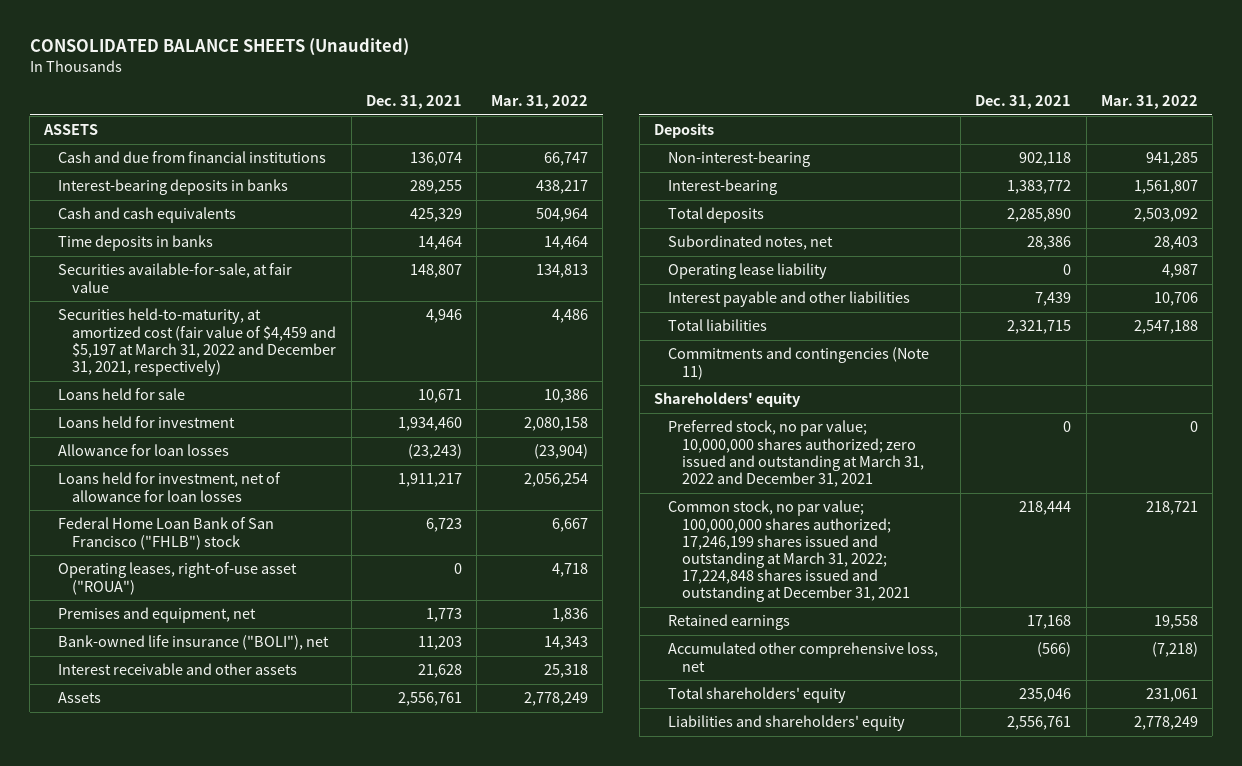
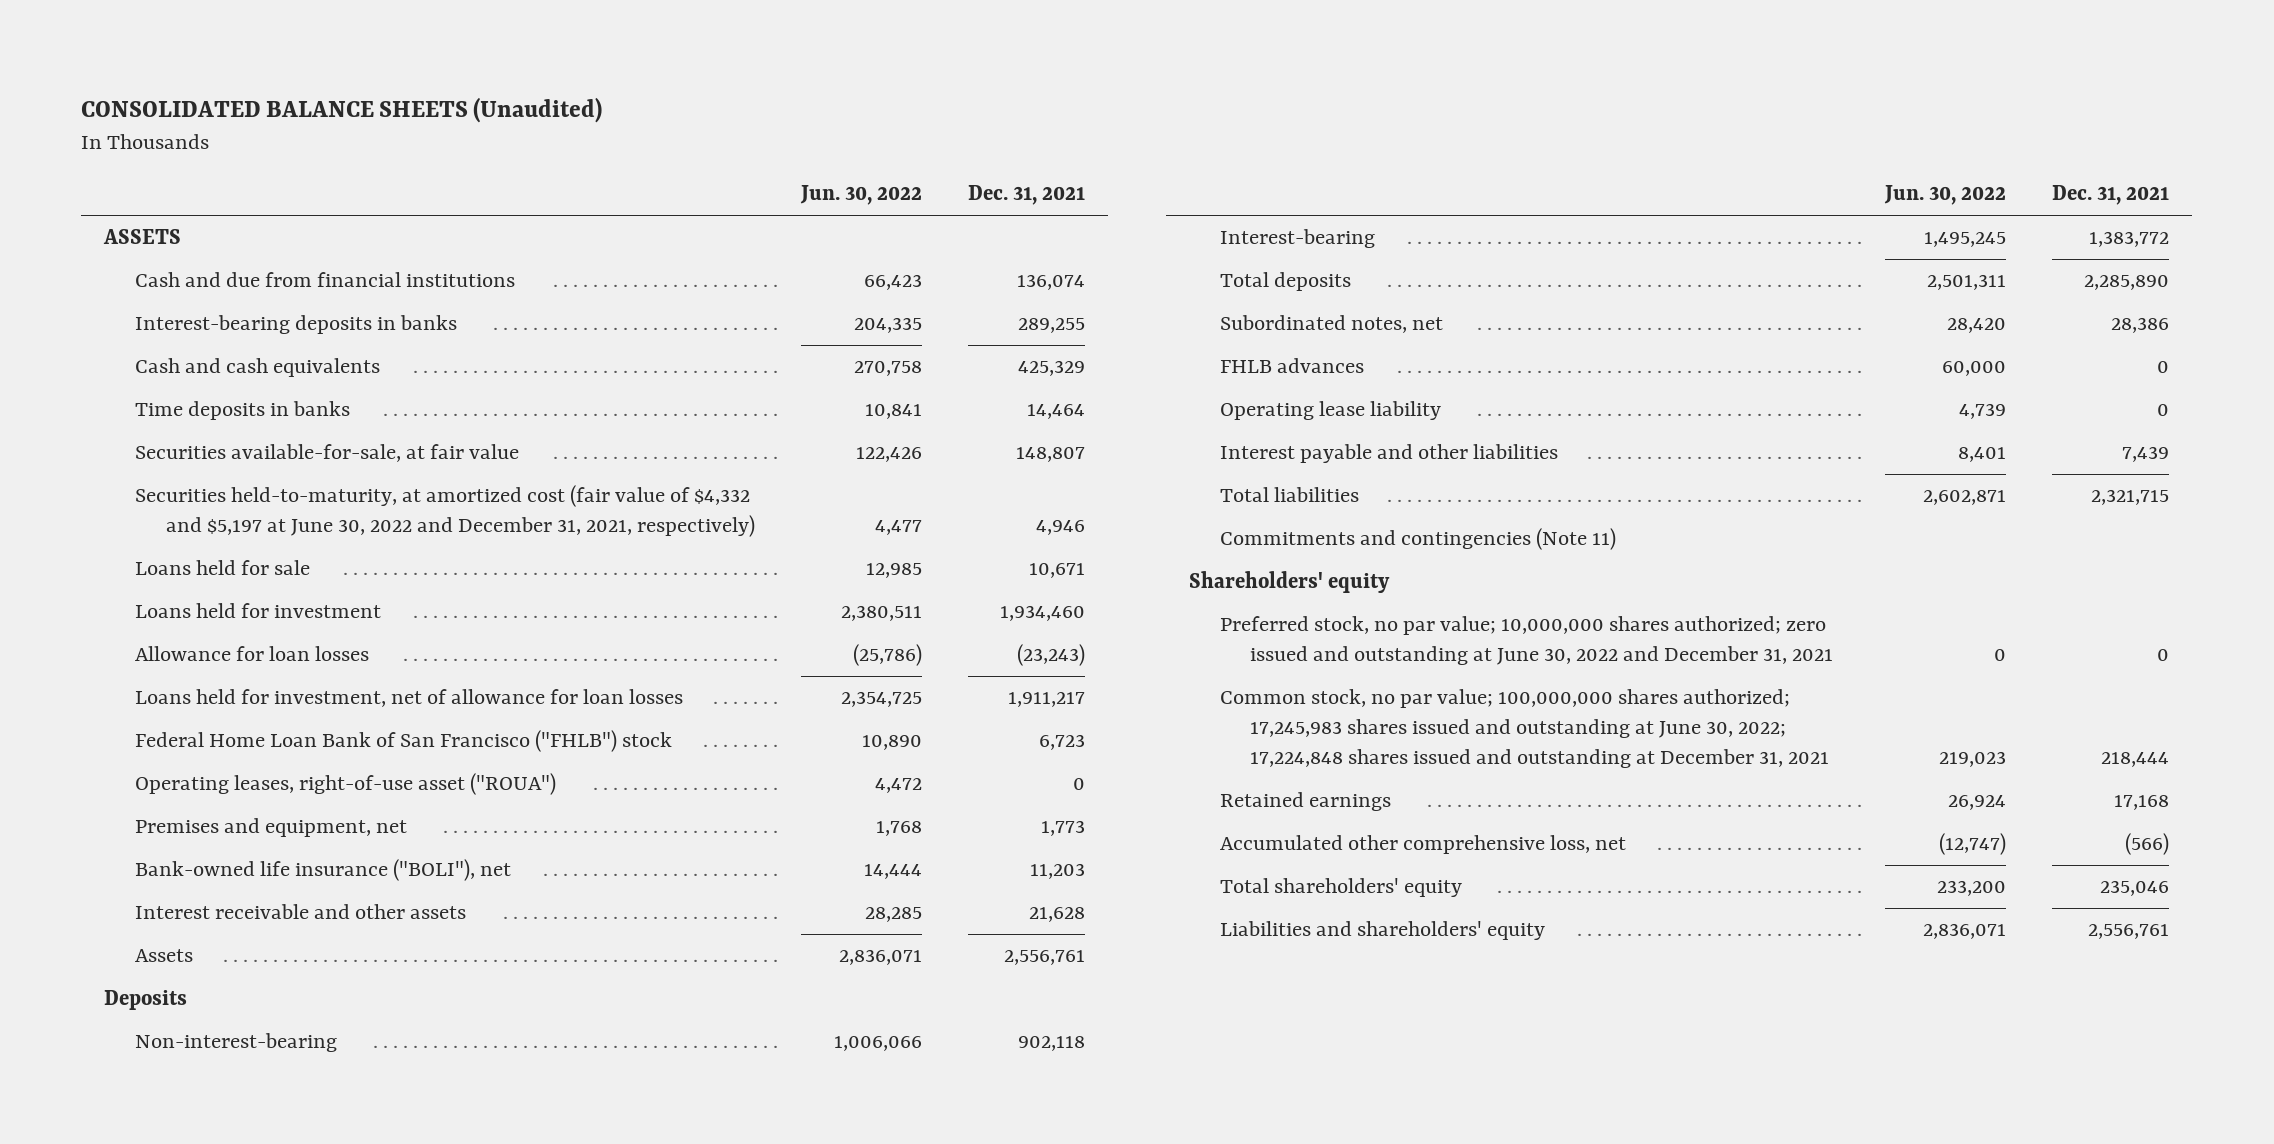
- | Dec. 31, 2021 | Mar. 31, 2022
+ | Jun. 30, 2022 | Dec. 31, 2021
- Securities held-to-maturity, at amortized cost (fair value of $4,459 and $5,197 at March 31, 2022 and December 31, 2021, respectively) | 4,946 | 4,486
+ Securities held-to-maturity, at amortized cost (fair value of $4,332 and $5,197 at June 30, 2022 and December 31, 2021, respectively) | 4,477 | 4,946
+ FHLB advances | 60,000 | 0
- Preferred stock, no par value; 10,000,000 shares authorized; zero issued and outstanding at March 31, 2022 and December 31, 2021 | 0 | 0
- Common stock, no par value; 100,000,000 shares authorized; 17,246,199 shares issued and outstanding at March 31, 2022; 17,224,848 shares issued and outstanding at December 31, 2021 | 218,444 | 218,721
+ Preferred stock, no par value; 10,000,000 shares authorized; zero issued and outstanding at June 30, 2022 and December 31, 2021 | 0 | 0
+ Common stock, no par value; 100,000,000 shares authorized; 17,245,983 shares issued and outstanding at June 30, 2022; 17,224,848 shares issued and outstanding at December 31, 2021 | 219,023 | 218,444

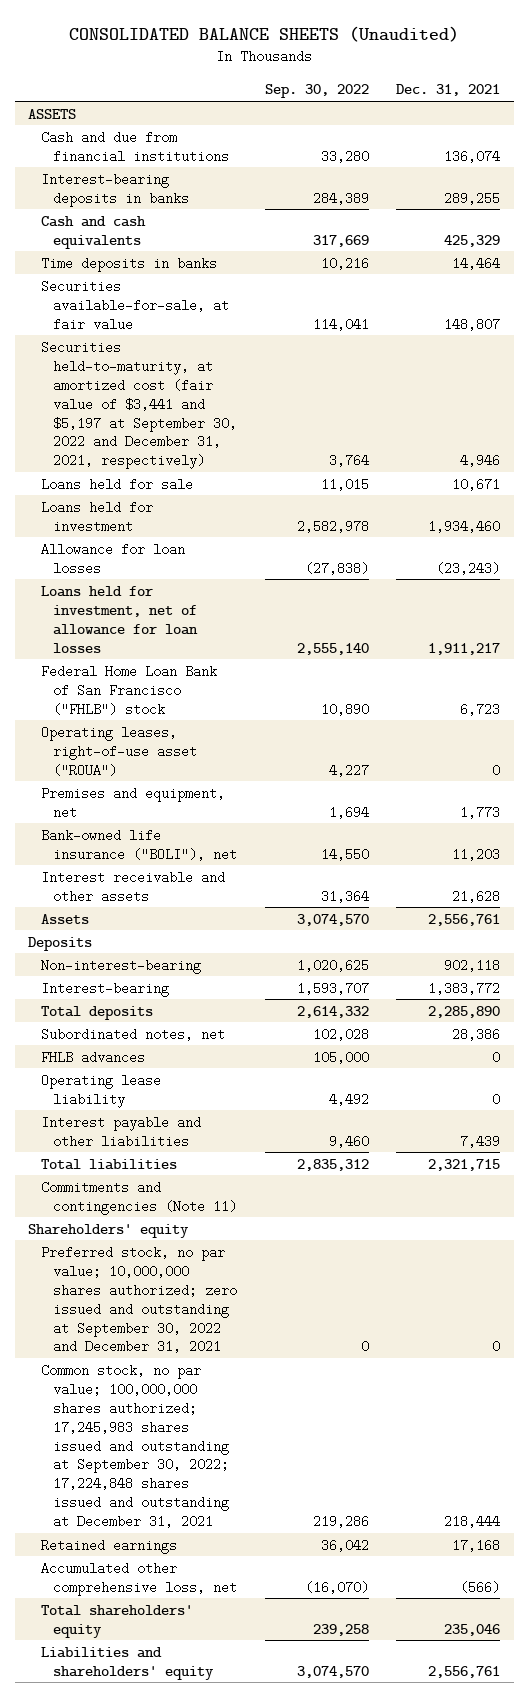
- | Jun. 30, 2022 | Dec. 31, 2021
+ | Sep. 30, 2022 | Dec. 31, 2021
- Securities held-to-maturity, at amortized cost (fair value of $4,332 and $5,197 at June 30, 2022 and December 31, 2021, respectively) | 4,477 | 4,946
+ Securities held-to-maturity, at amortized cost (fair value of $3,441 and $5,197 at September 30, 2022 and December 31, 2021, respectively) | 3,764 | 4,946
- Preferred stock, no par value; 10,000,000 shares authorized; zero issued and outstanding at June 30, 2022 and December 31, 2021 | 0 | 0
- Common stock, no par value; 100,000,000 shares authorized; 17,245,983 shares issued and outstanding at June 30, 2022; 17,224,848 shares issued and outstanding at December 31, 2021 | 219,023 | 218,444
+ Preferred stock, no par value; 10,000,000 shares authorized; zero issued and outstanding at September 30, 2022 and December 31, 2021 | 0 | 0
+ Common stock, no par value; 100,000,000 shares authorized; 17,245,983 shares issued and outstanding at September 30, 2022; 17,224,848 shares issued and outstanding at December 31, 2021 | 219,286 | 218,444

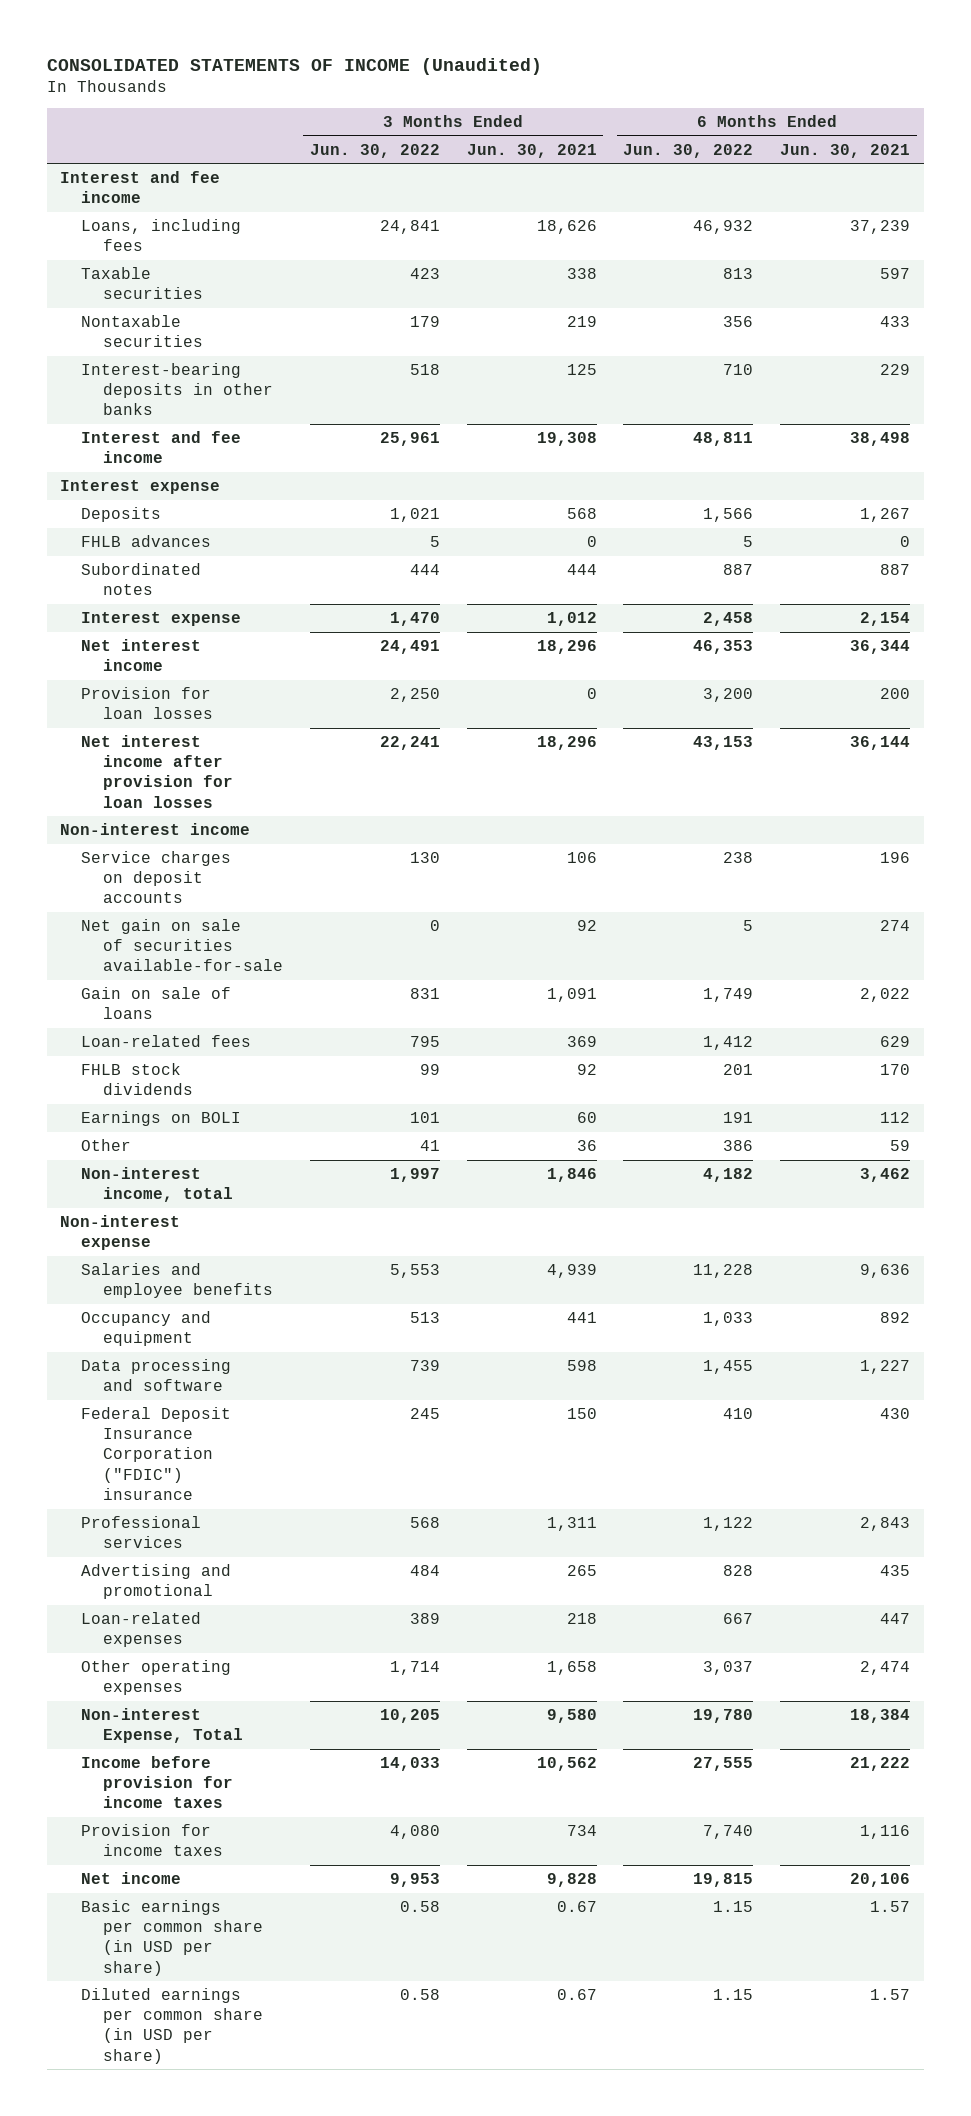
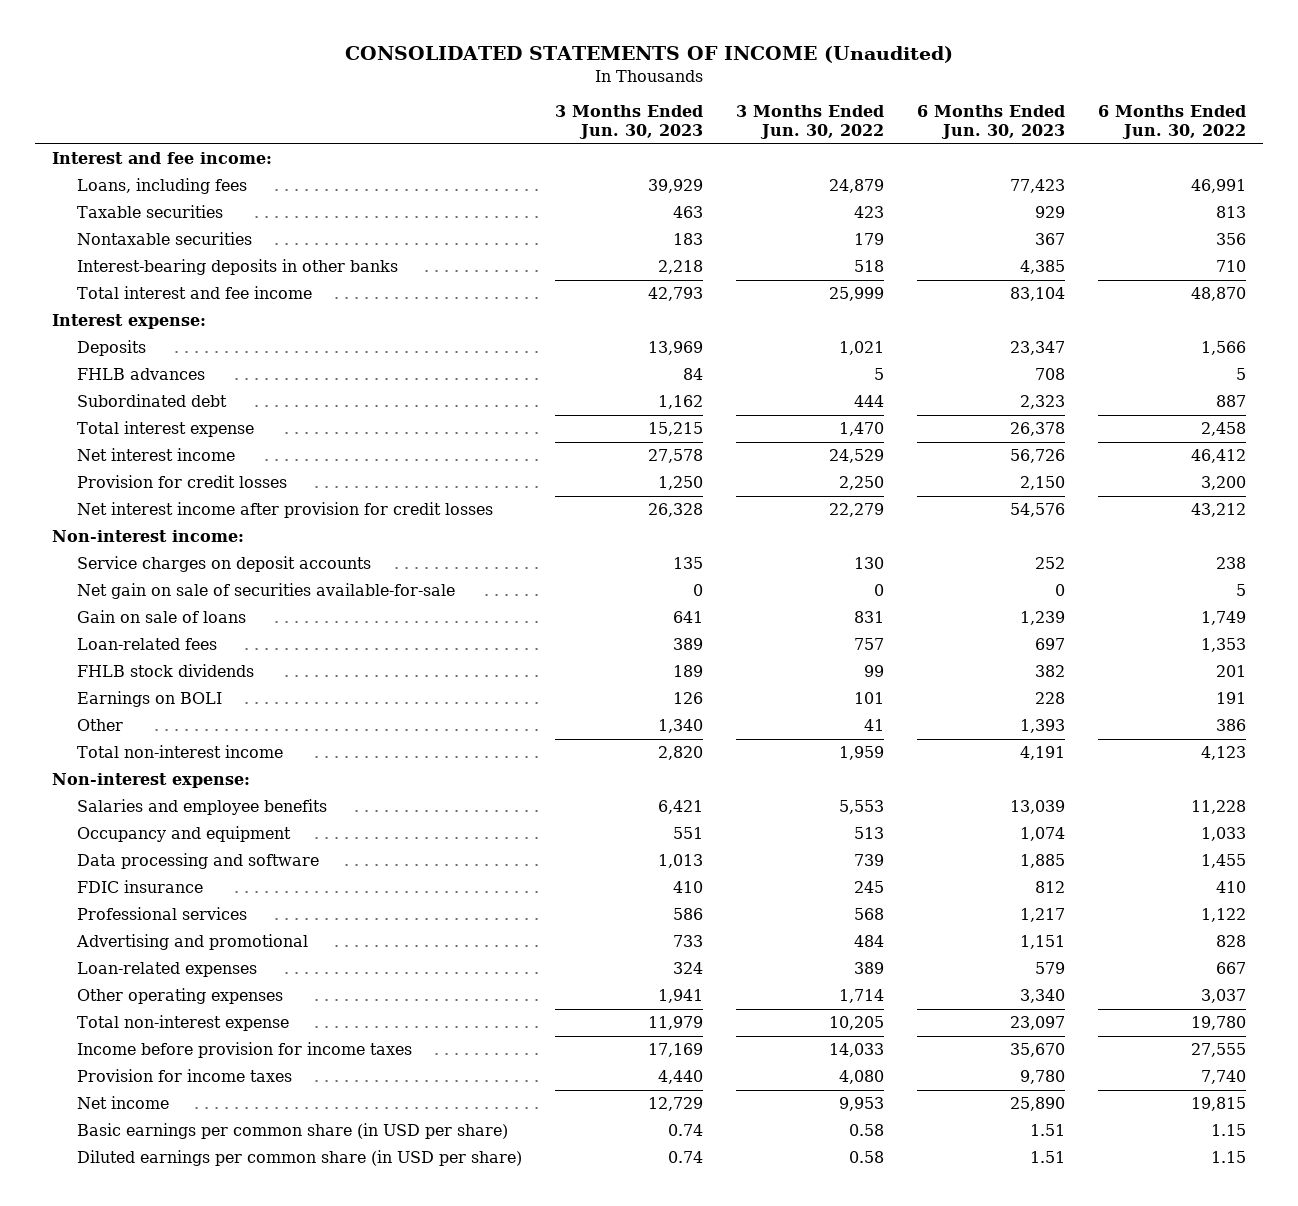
- | 3 Months Ended Jun. 30, 2022 | 3 Months Ended Jun. 30, 2021 | 6 Months Ended Jun. 30, 2022 | 6 Months Ended Jun. 30, 2021
+ | 3 Months Ended Jun. 30, 2023 | 3 Months Ended Jun. 30, 2022 | 6 Months Ended Jun. 30, 2023 | 6 Months Ended Jun. 30, 2022
- Interest and fee income
- Loans, including fees | 24,841 | 18,626 | 46,932 | 37,239
+ Interest and fee income:
+ Loans, including fees | 39,929 | 24,879 | 77,423 | 46,991
- Interest and fee income | 25,961 | 19,308 | 48,811 | 38,498
- Interest expense
+ Total interest and fee income | 42,793 | 25,999 | 83,104 | 48,870
+ Interest expense:
- Subordinated notes | 444 | 444 | 887 | 887
- Interest expense | 1,470 | 1,012 | 2,458 | 2,154
- Net interest income | 24,491 | 18,296 | 46,353 | 36,344
- Provision for loan losses | 2,250 | 0 | 3,200 | 200
- Net interest income after provision for loan losses | 22,241 | 18,296 | 43,153 | 36,144
- Non-interest income
+ Subordinated debt | 1,162 | 444 | 2,323 | 887
+ Total interest expense | 15,215 | 1,470 | 26,378 | 2,458
+ Net interest income | 27,578 | 24,529 | 56,726 | 46,412
+ Provision for credit losses | 1,250 | 2,250 | 2,150 | 3,200
+ Net interest income after provision for credit losses | 26,328 | 22,279 | 54,576 | 43,212
+ Non-interest income:
- Loan-related fees | 795 | 369 | 1,412 | 629
+ Loan-related fees | 389 | 757 | 697 | 1,353
- Non-interest income, total | 1,997 | 1,846 | 4,182 | 3,462
- Non-interest expense
+ Total non-interest income | 2,820 | 1,959 | 4,191 | 4,123
+ Non-interest expense:
- Federal Deposit Insurance Corporation ("FDIC") insurance | 245 | 150 | 410 | 430
+ FDIC insurance | 410 | 245 | 812 | 410
- Non-interest Expense, Total | 10,205 | 9,580 | 19,780 | 18,384
+ Total non-interest expense | 11,979 | 10,205 | 23,097 | 19,780

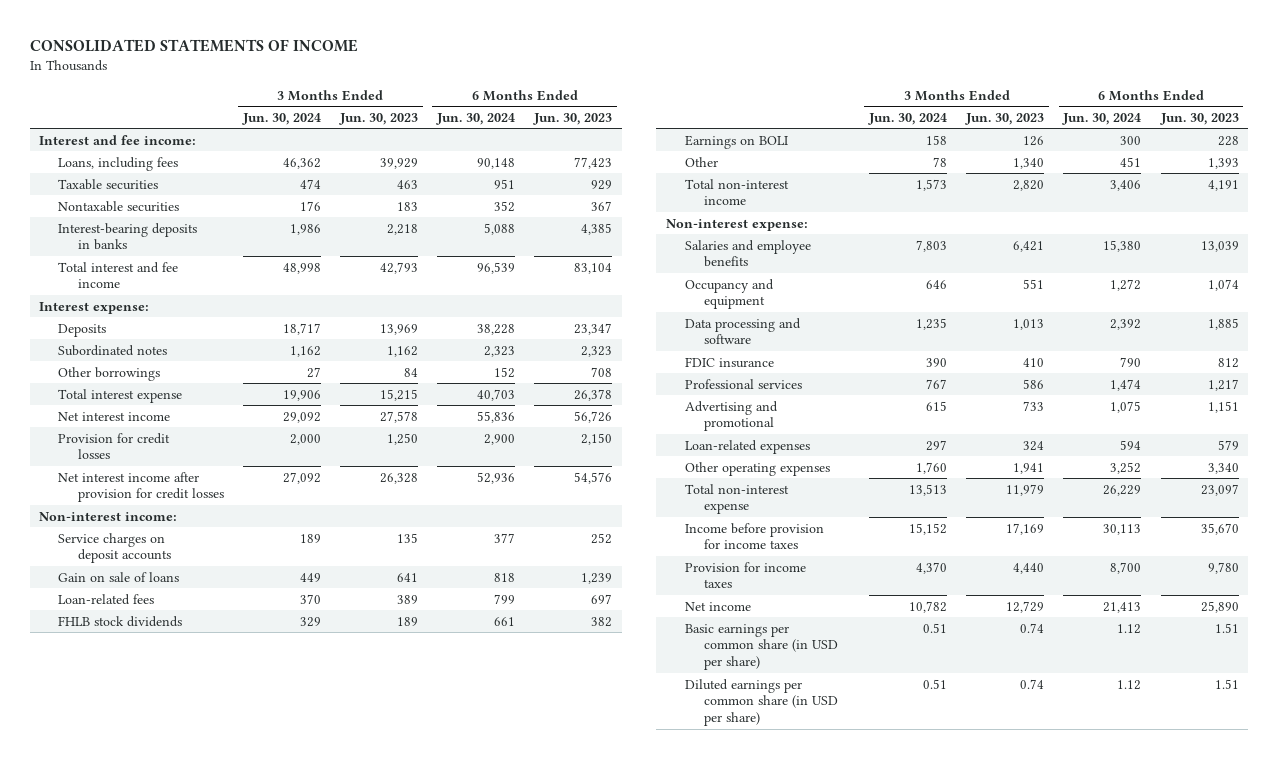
- CONSOLIDATED STATEMENTS OF INCOME (Unaudited)
+ CONSOLIDATED STATEMENTS OF INCOME
- | 3 Months Ended Jun. 30, 2023 | 3 Months Ended Jun. 30, 2022 | 6 Months Ended Jun. 30, 2023 | 6 Months Ended Jun. 30, 2022
+ | 3 Months Ended Jun. 30, 2024 | 3 Months Ended Jun. 30, 2023 | 6 Months Ended Jun. 30, 2024 | 6 Months Ended Jun. 30, 2023
- Interest-bearing deposits in other banks | 2,218 | 518 | 4,385 | 710
+ Interest-bearing deposits in banks | 1,986 | 2,218 | 5,088 | 4,385
- FHLB advances | 84 | 5 | 708 | 5
- Subordinated debt | 1,162 | 444 | 2,323 | 887
+ Subordinated notes | 1,162 | 1,162 | 2,323 | 2,323
+ Other borrowings | 27 | 84 | 152 | 708
- Net gain on sale of securities available-for-sale | 0 | 0 | 0 | 5

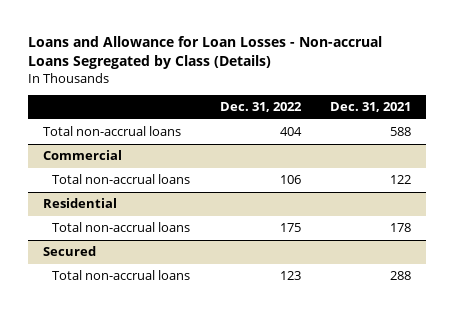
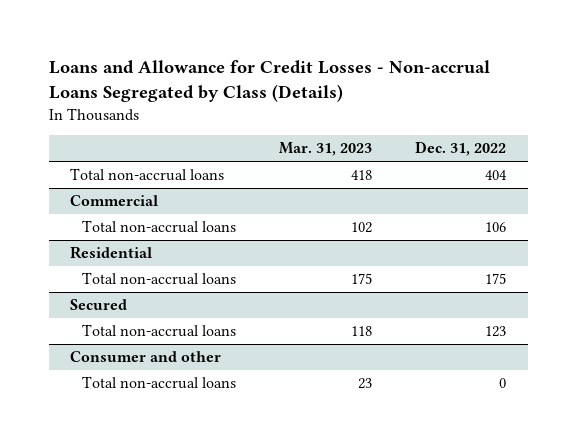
- Loans and Allowance for Loan Losses - Non-accrual Loans Segregated by Class (Details)
+ Loans and Allowance for Credit Losses - Non-accrual Loans Segregated by Class (Details)
- | Dec. 31, 2022 | Dec. 31, 2021
+ | Mar. 31, 2023 | Dec. 31, 2022
+ Consumer and other
+ Total non-accrual loans | 23 | 0

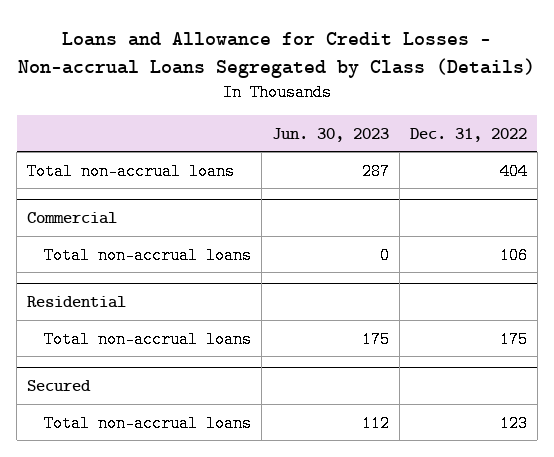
- | Mar. 31, 2023 | Dec. 31, 2022
+ | Jun. 30, 2023 | Dec. 31, 2022
- Consumer and other
- Total non-accrual loans | 23 | 0

